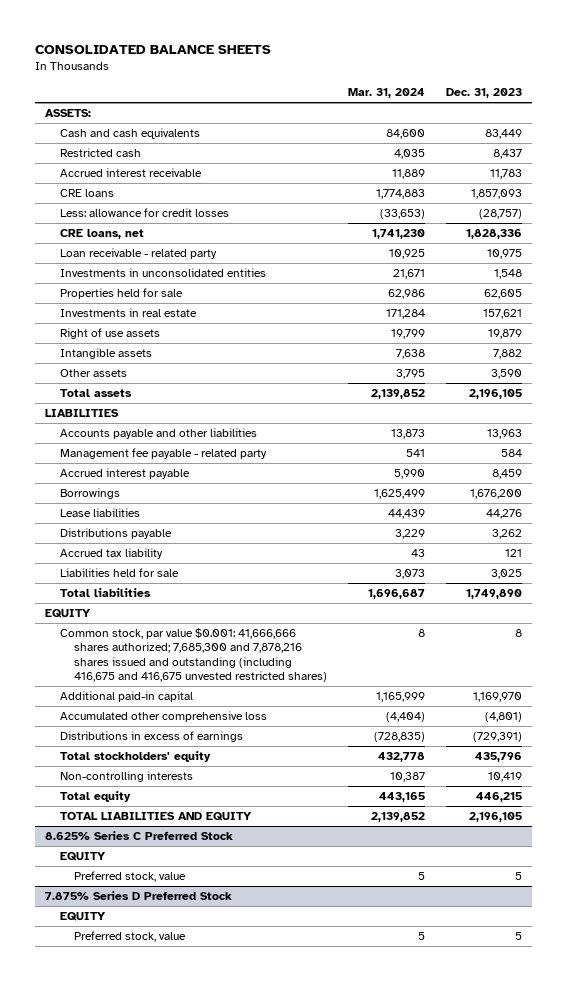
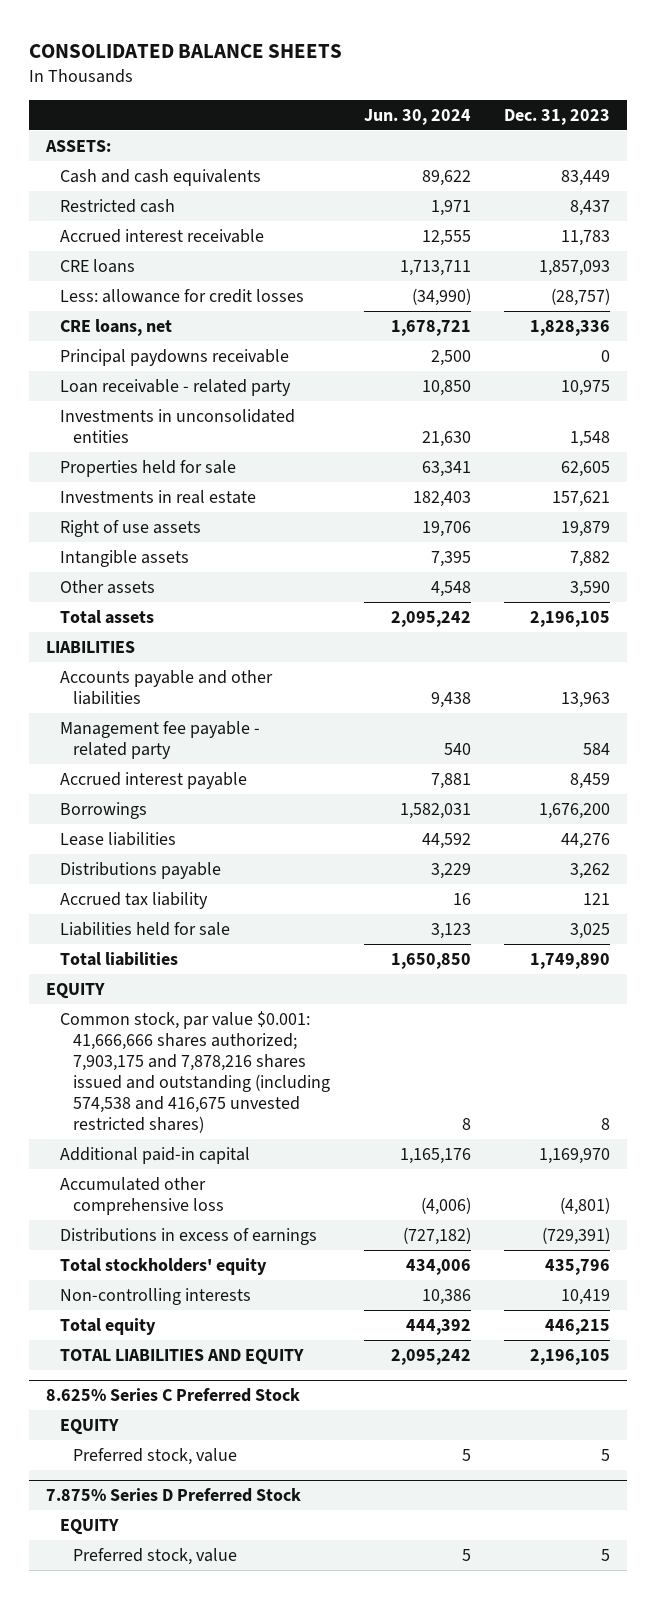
- | Mar. 31, 2024 | Dec. 31, 2023
+ | Jun. 30, 2024 | Dec. 31, 2023
+ Principal paydowns receivable | 2,500 | 0
- Common stock, par value $0.001: 41,666,666 shares authorized; 7,685,300 and 7,878,216 shares issued and outstanding (including 416,675 and 416,675 unvested restricted shares) | 8 | 8
+ Common stock, par value $0.001: 41,666,666 shares authorized; 7,903,175 and 7,878,216 shares issued and outstanding (including 574,538 and 416,675 unvested restricted shares) | 8 | 8

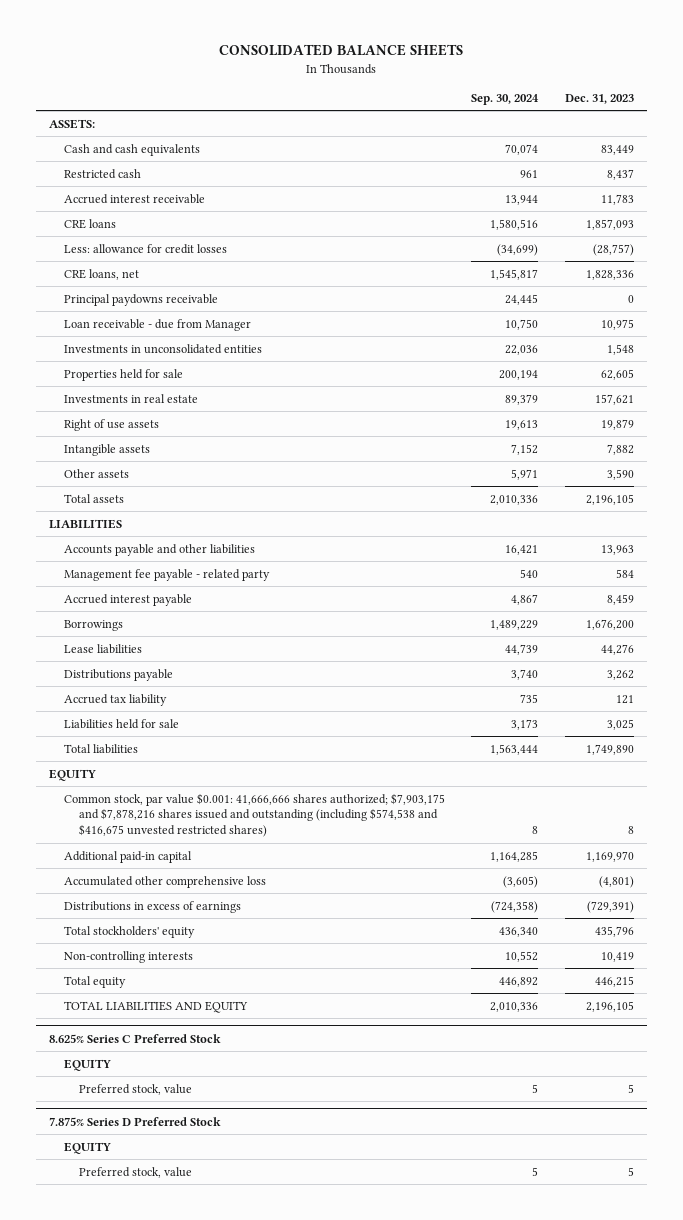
- | Jun. 30, 2024 | Dec. 31, 2023
+ | Sep. 30, 2024 | Dec. 31, 2023
- Loan receivable - related party | 10,850 | 10,975
+ Loan receivable - due from Manager | 10,750 | 10,975
- Common stock, par value $0.001: 41,666,666 shares authorized; 7,903,175 and 7,878,216 shares issued and outstanding (including 574,538 and 416,675 unvested restricted shares) | 8 | 8
+ Common stock, par value $0.001: 41,666,666 shares authorized; $7,903,175 and $7,878,216 shares issued and outstanding (including $574,538 and $416,675 unvested restricted shares) | 8 | 8

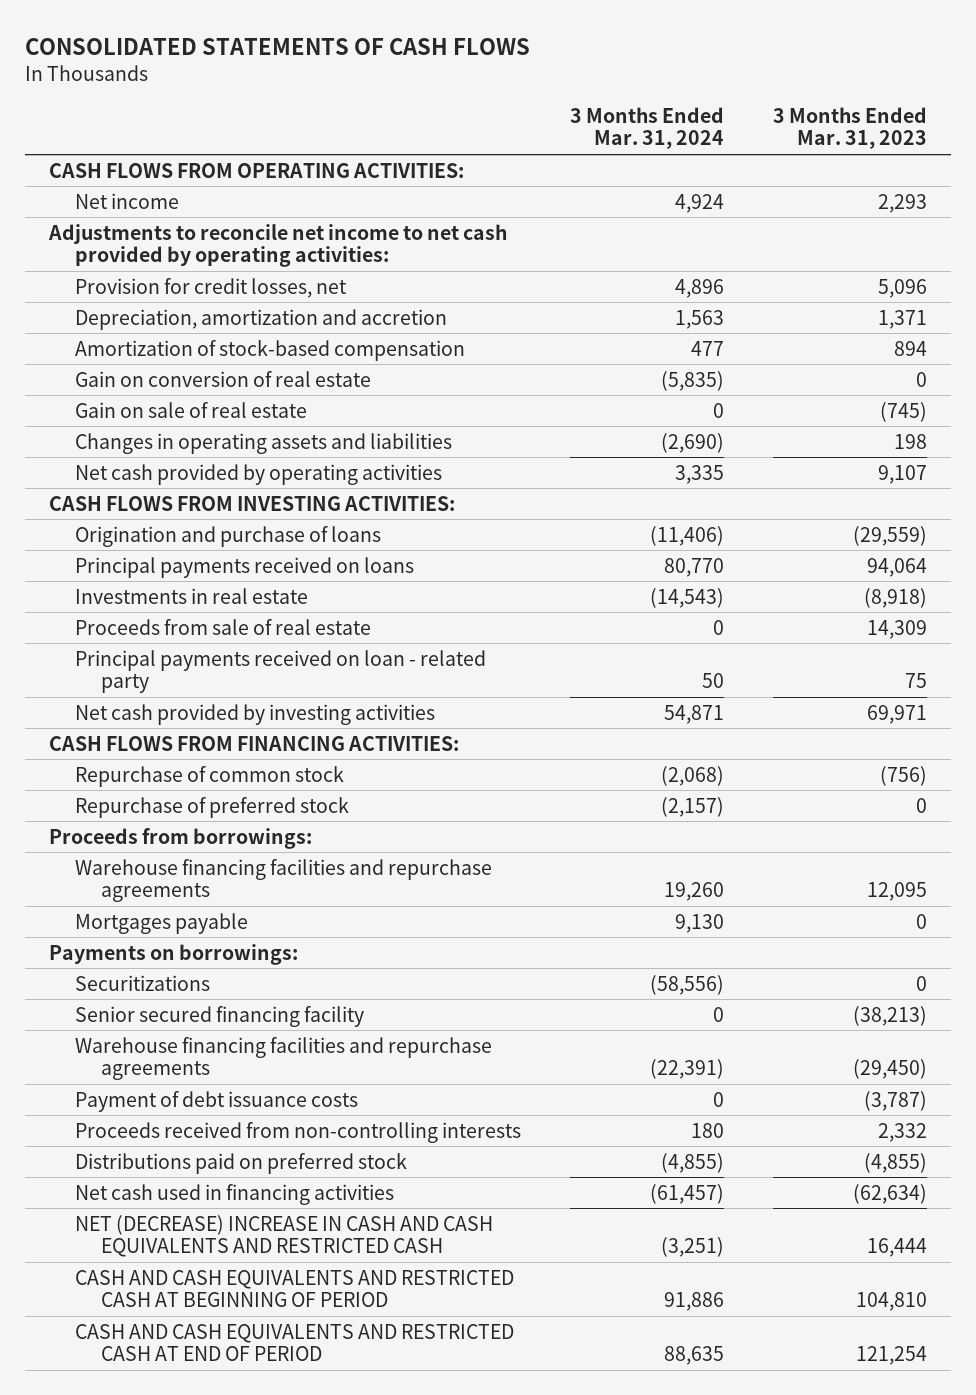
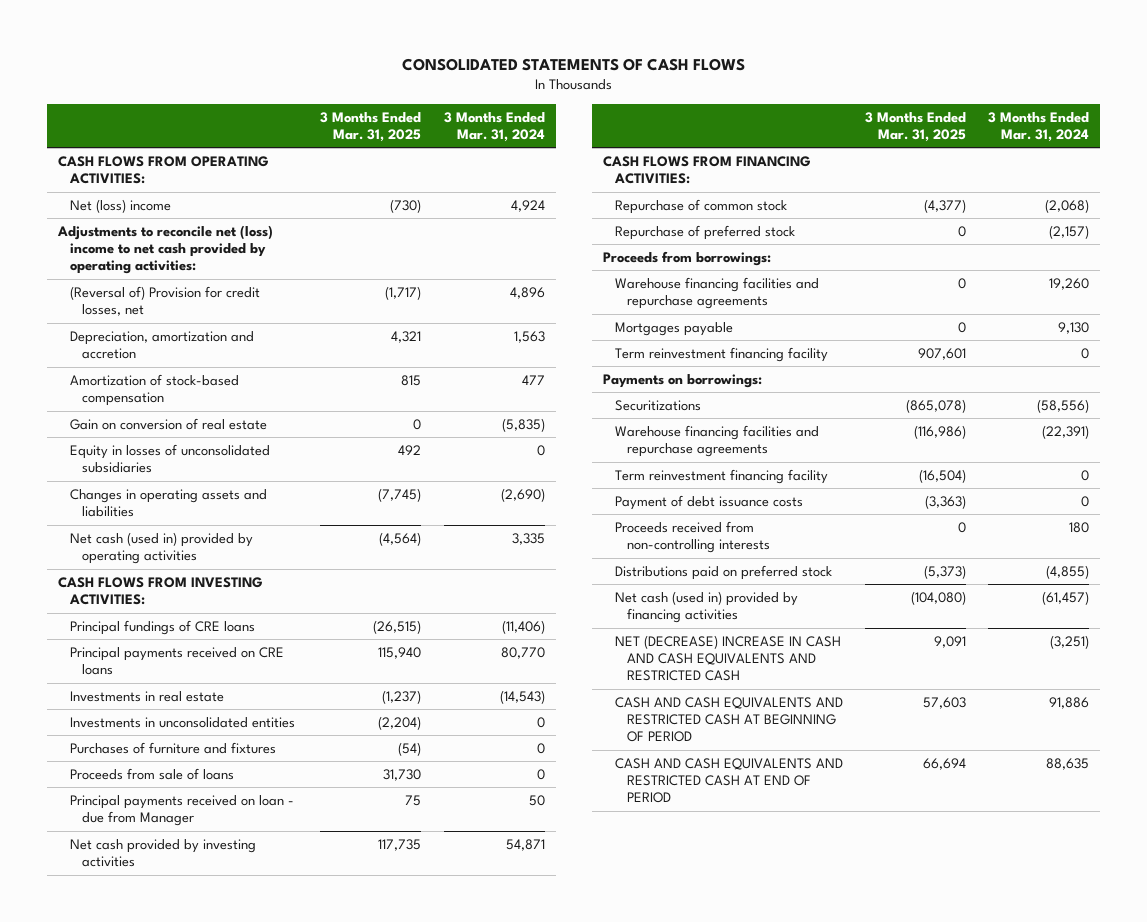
- | 3 Months Ended Mar. 31, 2024 | 3 Months Ended Mar. 31, 2023
+ | 3 Months Ended Mar. 31, 2025 | 3 Months Ended Mar. 31, 2024
- Net income | 4,924 | 2,293
- Adjustments to reconcile net income to net cash provided by operating activities:
- Provision for credit losses, net | 4,896 | 5,096
+ Net (loss) income | (730) | 4,924
+ Adjustments to reconcile net (loss) income to net cash provided by operating activities:
+ (Reversal of) Provision for credit losses, net | (1,717) | 4,896
- Gain on sale of real estate | 0 | (745)
+ Equity in losses of unconsolidated subsidiaries | 492 | 0
- Net cash provided by operating activities | 3,335 | 9,107
+ Net cash (used in) provided by operating activities | (4,564) | 3,335
- Origination and purchase of loans | (11,406) | (29,559)
- Principal payments received on loans | 80,770 | 94,064
+ Principal fundings of CRE loans | (26,515) | (11,406)
+ Principal payments received on CRE loans | 115,940 | 80,770
- Proceeds from sale of real estate | 0 | 14,309
- Principal payments received on loan - related party | 50 | 75
+ Investments in unconsolidated entities | (2,204) | 0
+ Purchases of furniture and fixtures | (54) | 0
+ Proceeds from sale of loans | 31,730 | 0
+ Principal payments received on loan - due from Manager | 75 | 50
+ Term reinvestment financing facility | 907,601 | 0
- Senior secured financing facility | 0 | (38,213)
+ Term reinvestment financing facility | (16,504) | 0
- Net cash used in financing activities | (61,457) | (62,634)
+ Net cash (used in) provided by financing activities | (104,080) | (61,457)

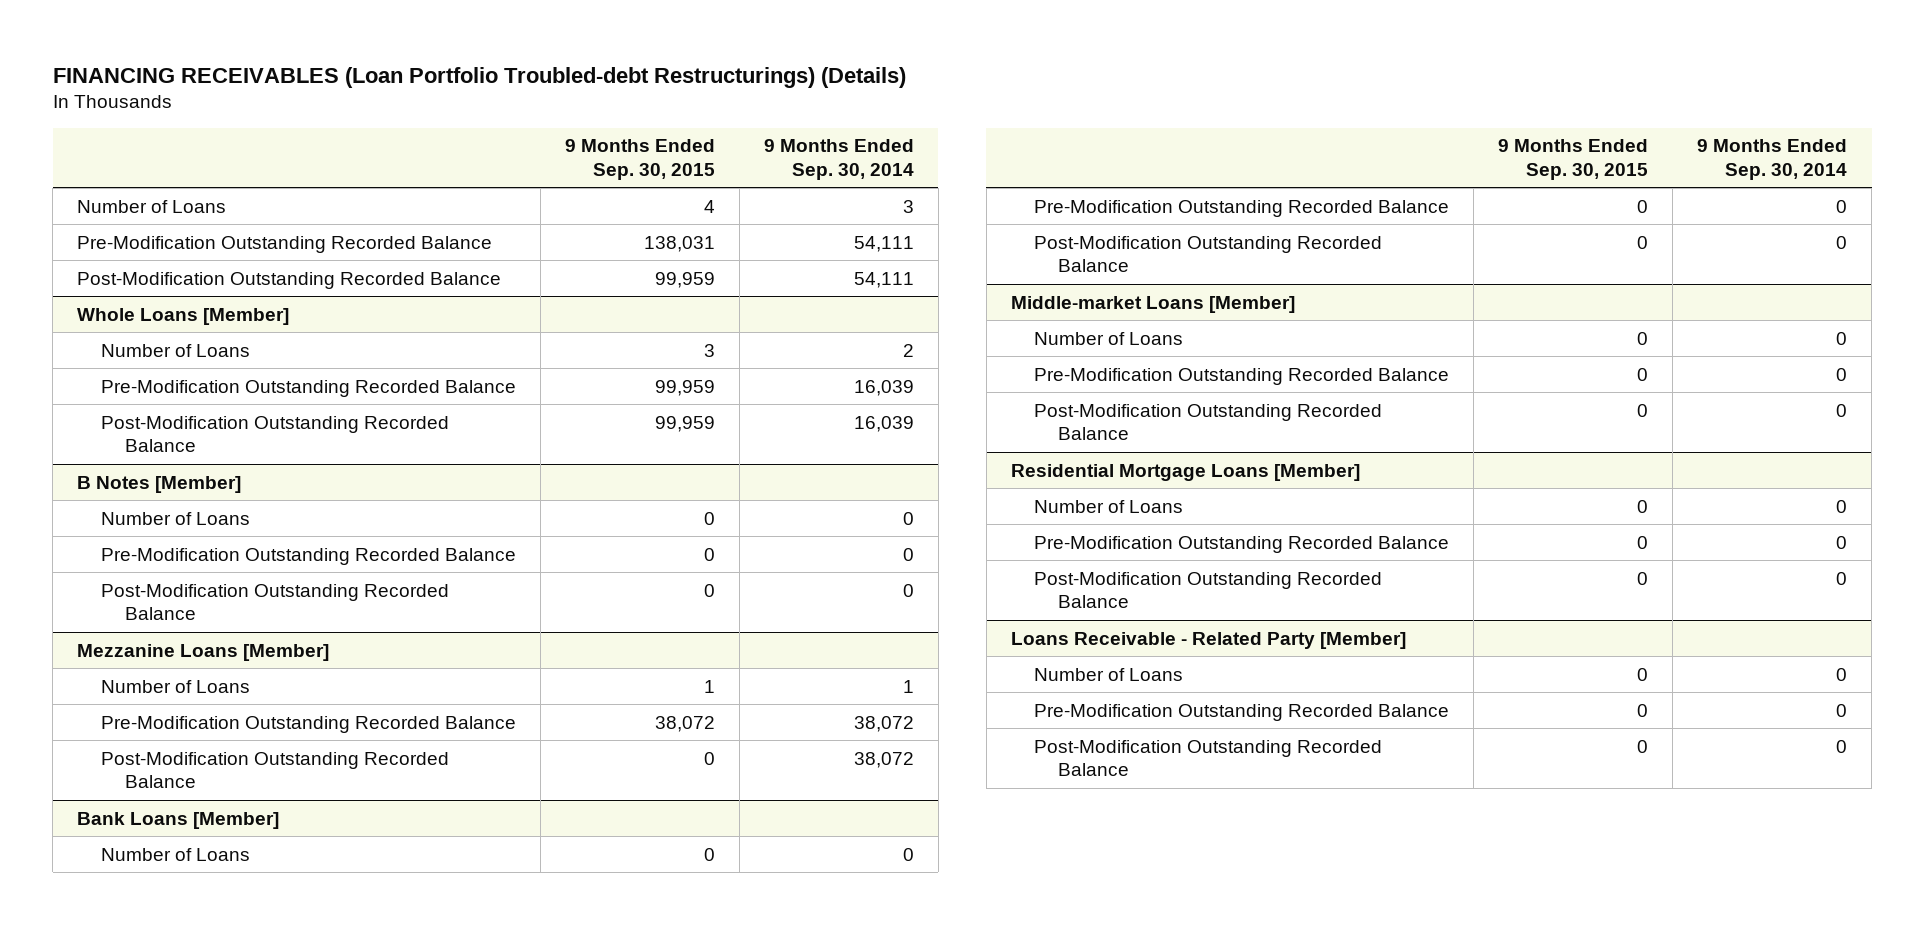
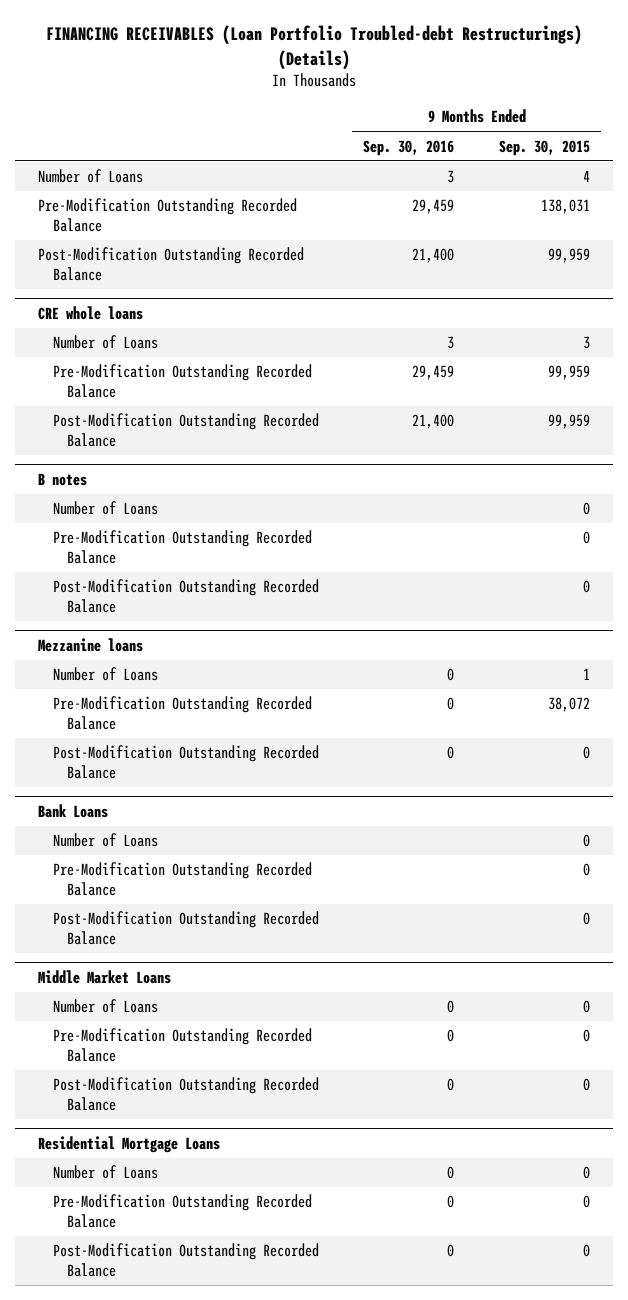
- | 9 Months Ended Sep. 30, 2015 | 9 Months Ended Sep. 30, 2014
+ | 9 Months Ended Sep. 30, 2016 | 9 Months Ended Sep. 30, 2015
- Whole Loans [Member]
+ CRE whole loans
- B Notes [Member]
+ B notes
- Mezzanine Loans [Member]
+ Mezzanine loans
- Bank Loans [Member]
- Number of Loans | 0 | 0
- Pre-Modification Outstanding Recorded Balance | 0 | 0
- Post-Modification Outstanding Recorded Balance | 0 | 0
- Middle-market Loans [Member]
+ Bank Loans
- Residential Mortgage Loans [Member]
+ Middle Market Loans
- Loans Receivable - Related Party [Member]
+ Residential Mortgage Loans

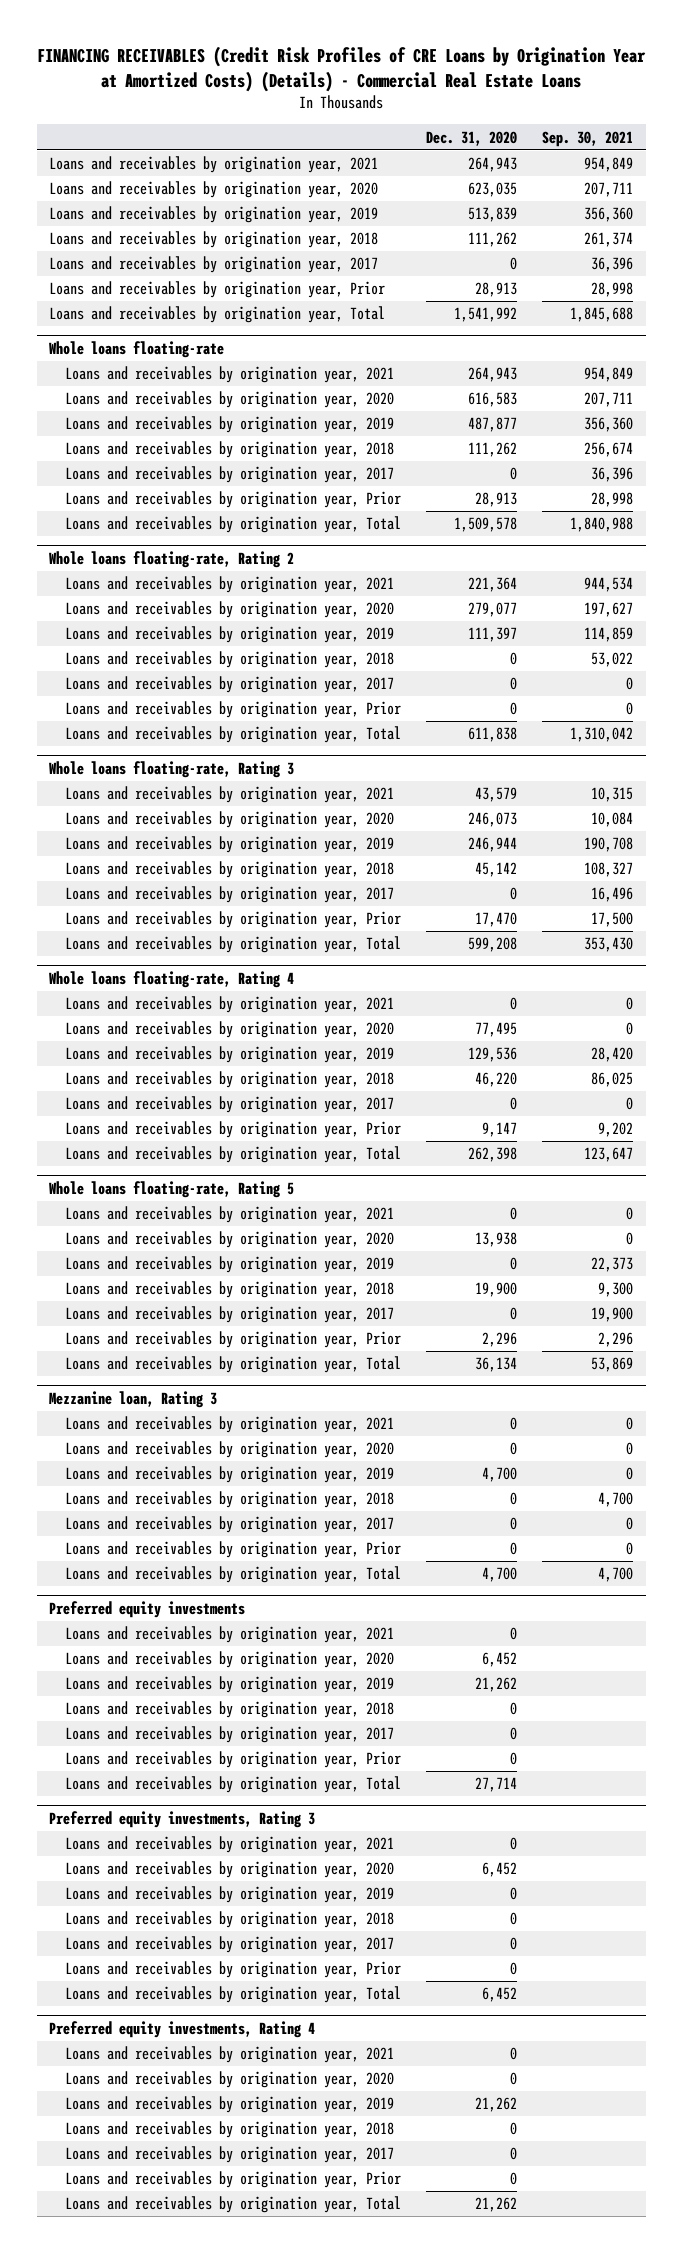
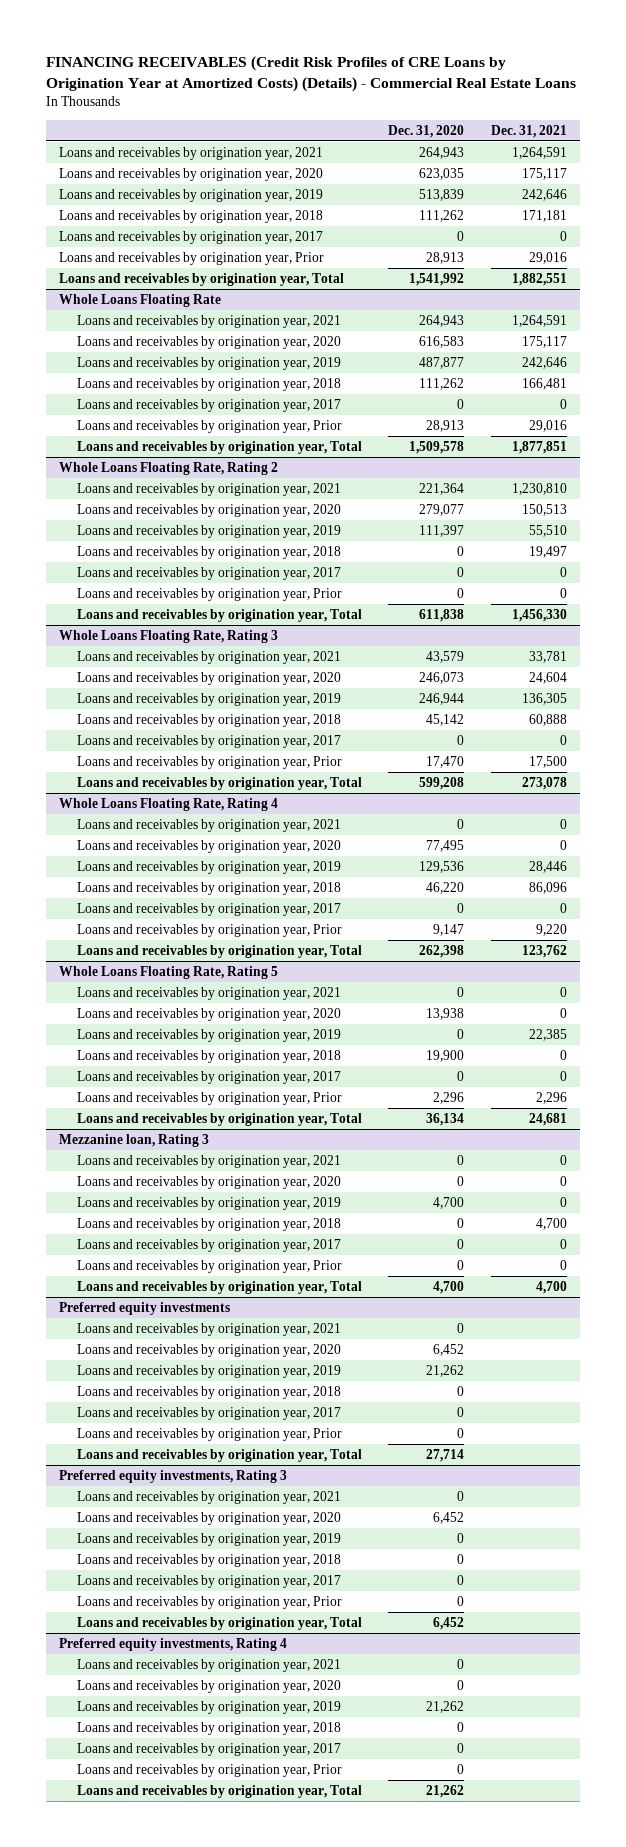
- | Dec. 31, 2020 | Sep. 30, 2021
+ | Dec. 31, 2020 | Dec. 31, 2021
- Whole loans floating-rate
+ Whole Loans Floating Rate
- Whole loans floating-rate, Rating 2
+ Whole Loans Floating Rate, Rating 2
- Whole loans floating-rate, Rating 3
+ Whole Loans Floating Rate, Rating 3
- Whole loans floating-rate, Rating 4
+ Whole Loans Floating Rate, Rating 4
- Whole loans floating-rate, Rating 5
+ Whole Loans Floating Rate, Rating 5

